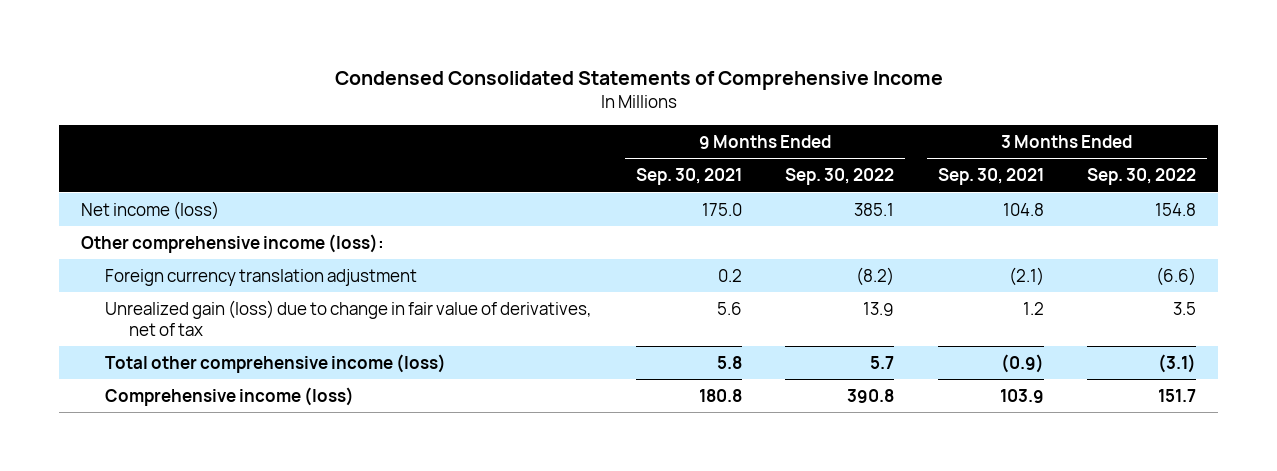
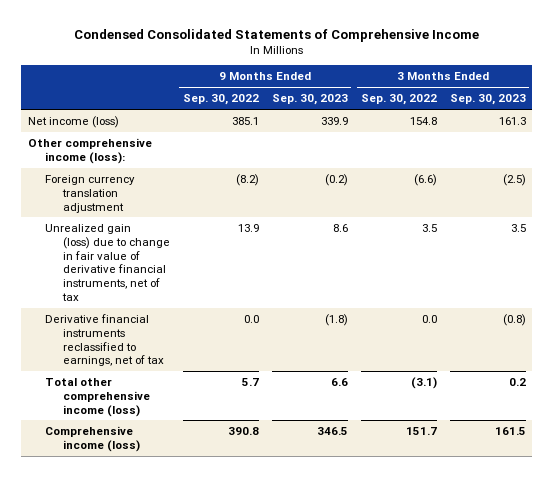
- | 9 Months Ended Sep. 30, 2021 | 9 Months Ended Sep. 30, 2022 | 3 Months Ended Sep. 30, 2021 | 3 Months Ended Sep. 30, 2022
+ | 9 Months Ended Sep. 30, 2022 | 9 Months Ended Sep. 30, 2023 | 3 Months Ended Sep. 30, 2022 | 3 Months Ended Sep. 30, 2023
- Unrealized gain (loss) due to change in fair value of derivatives, net of tax | 5.6 | 13.9 | 1.2 | 3.5
+ Unrealized gain (loss) due to change in fair value of derivative financial instruments, net of tax | 13.9 | 8.6 | 3.5 | 3.5
+ Derivative financial instruments reclassified to earnings, net of tax | 0.0 | (1.8) | 0.0 | (0.8)

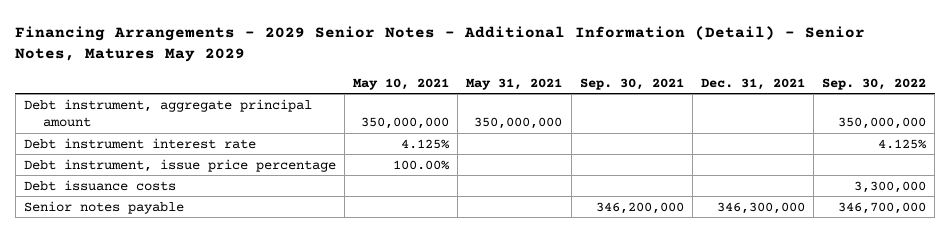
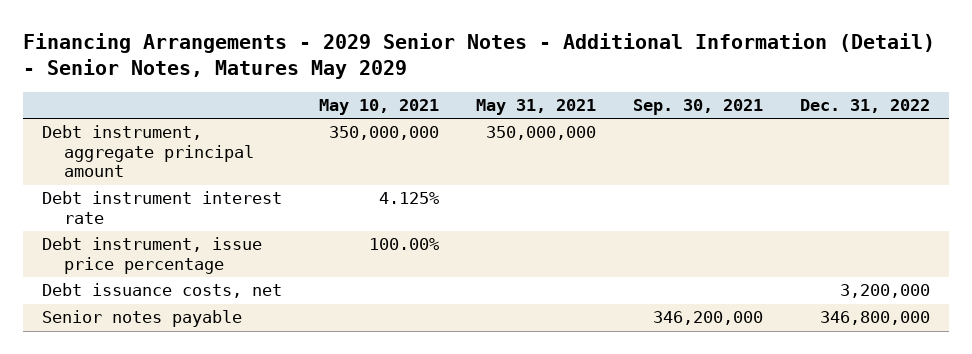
- | May 10, 2021 | May 31, 2021 | Sep. 30, 2021 | Dec. 31, 2021 | Sep. 30, 2022
+ | May 10, 2021 | May 31, 2021 | Sep. 30, 2021 | Dec. 31, 2022
- Debt issuance costs | | | | | 3,300,000
+ Debt issuance costs, net | | | | 3,200,000

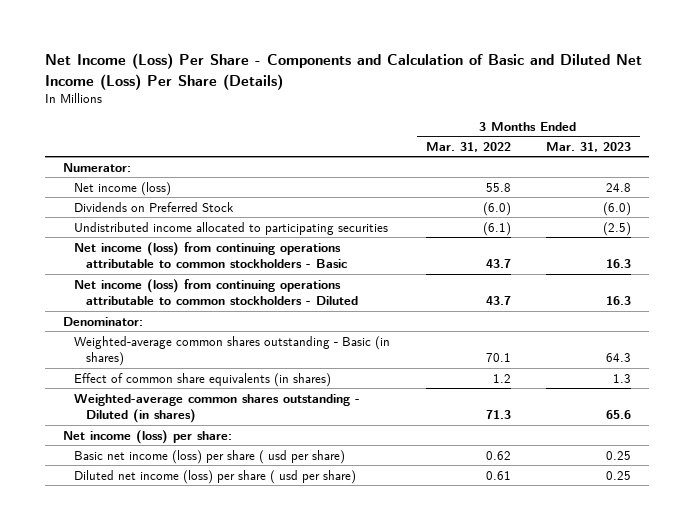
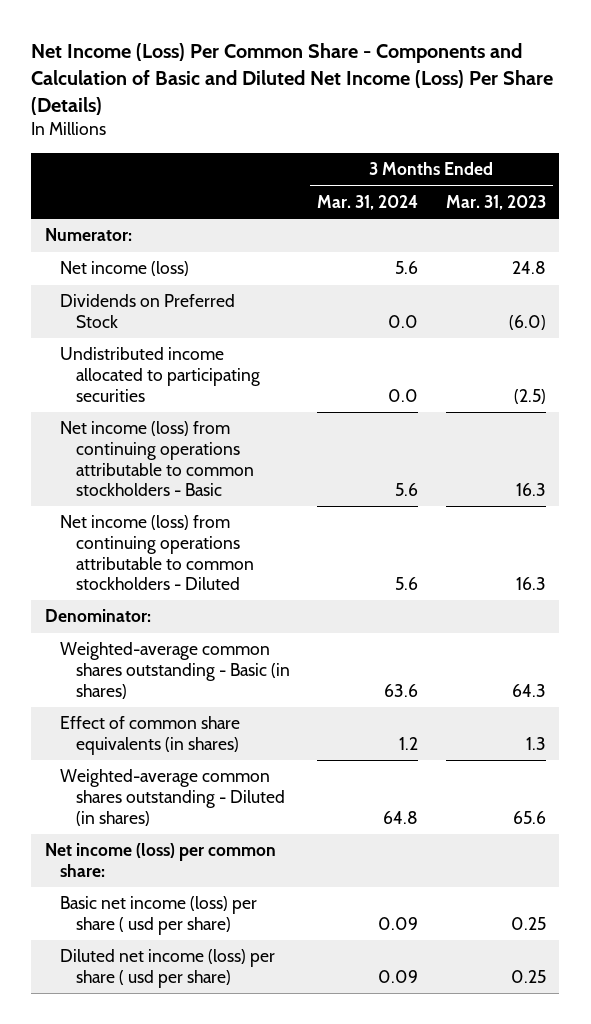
- Net Income (Loss) Per Share - Components and Calculation of Basic and Diluted Net Income (Loss) Per Share (Details)
+ Net Income (Loss) Per Common Share - Components and Calculation of Basic and Diluted Net Income (Loss) Per Share (Details)
- | 3 Months Ended Mar. 31, 2022 | 3 Months Ended Mar. 31, 2023
+ | 3 Months Ended Mar. 31, 2024 | 3 Months Ended Mar. 31, 2023
- Net income (loss) per share:
+ Net income (loss) per common share:

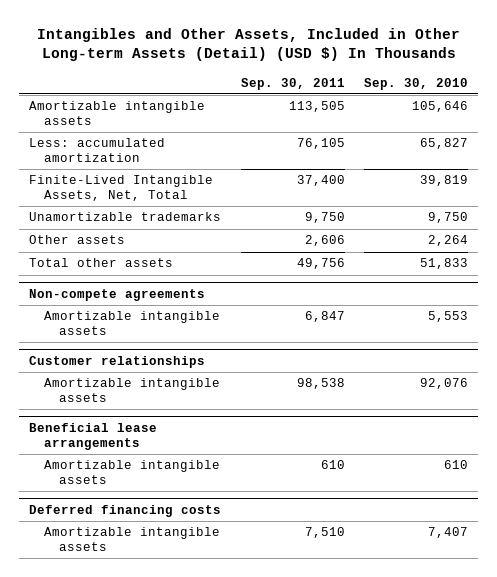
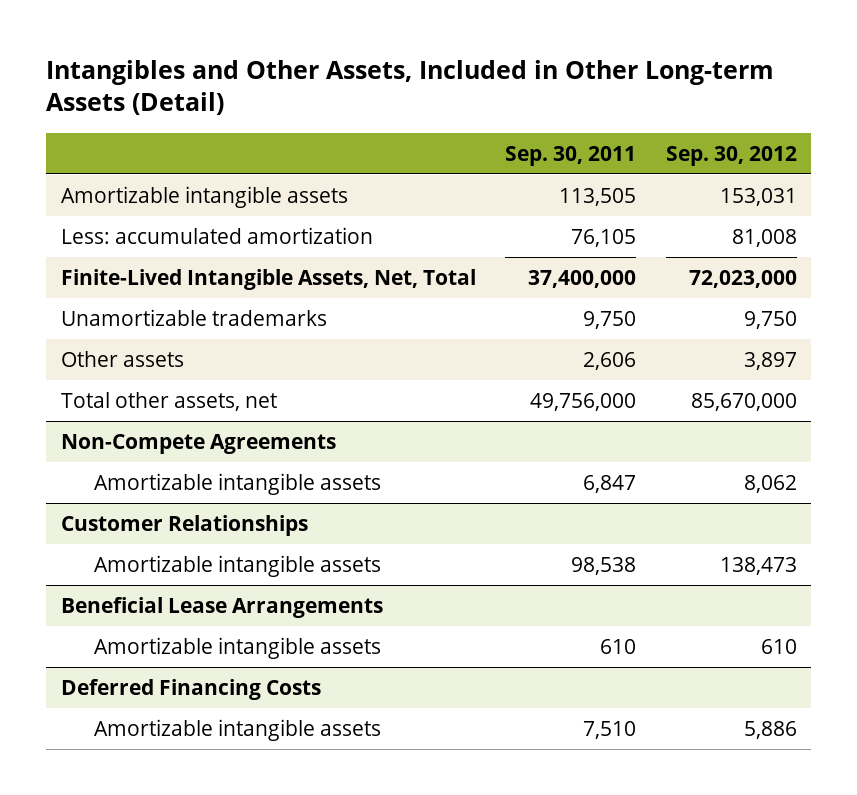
- Intangibles and Other Assets, Included in Other Long-term Assets (Detail) (USD $) In Thousands
+ Intangibles and Other Assets, Included in Other Long-term Assets (Detail)
- | Sep. 30, 2011 | Sep. 30, 2010
+ | Sep. 30, 2011 | Sep. 30, 2012
- Finite-Lived Intangible Assets, Net, Total | 37,400 | 39,819
+ Finite-Lived Intangible Assets, Net, Total | 37,400,000 | 72,023,000
- Total other assets | 49,756 | 51,833
- Non-compete agreements
+ Total other assets, net | 49,756,000 | 85,670,000
+ Non-Compete Agreements
- Customer relationships
+ Customer Relationships
- Beneficial lease arrangements
+ Beneficial Lease Arrangements
- Deferred financing costs
+ Deferred Financing Costs

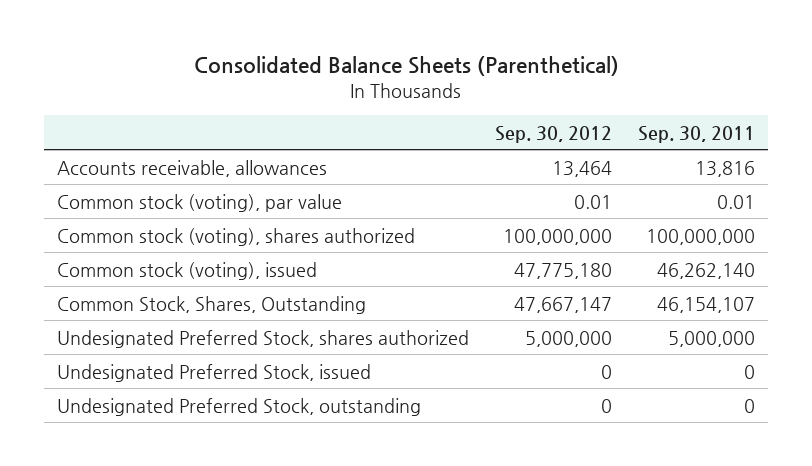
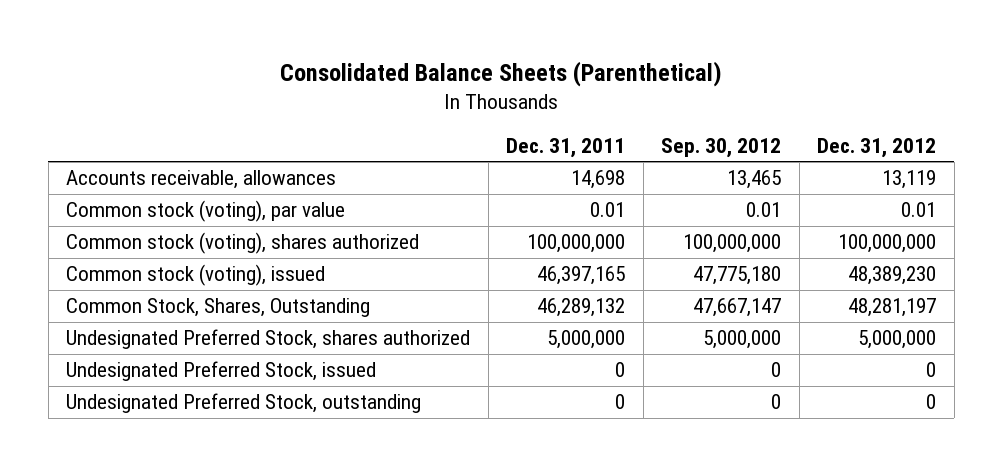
- | Sep. 30, 2012 | Sep. 30, 2011
+ | Dec. 31, 2011 | Sep. 30, 2012 | Dec. 31, 2012
- Accounts receivable, allowances | 13,464 | 13,816
+ Accounts receivable, allowances | 14,698 | 13,465 | 13,119

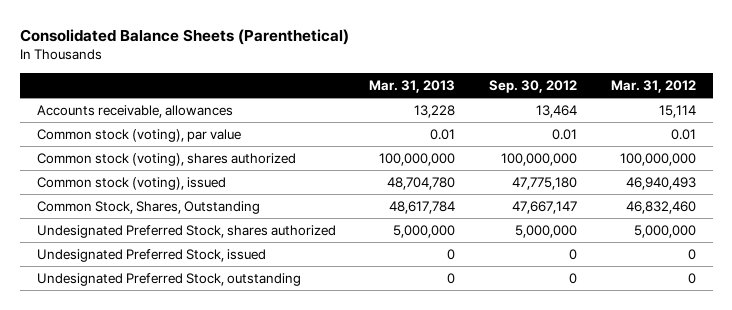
- | Dec. 31, 2011 | Sep. 30, 2012 | Dec. 31, 2012
+ | Mar. 31, 2013 | Sep. 30, 2012 | Mar. 31, 2012
- Accounts receivable, allowances | 14,698 | 13,465 | 13,119
+ Accounts receivable, allowances | 13,228 | 13,464 | 15,114

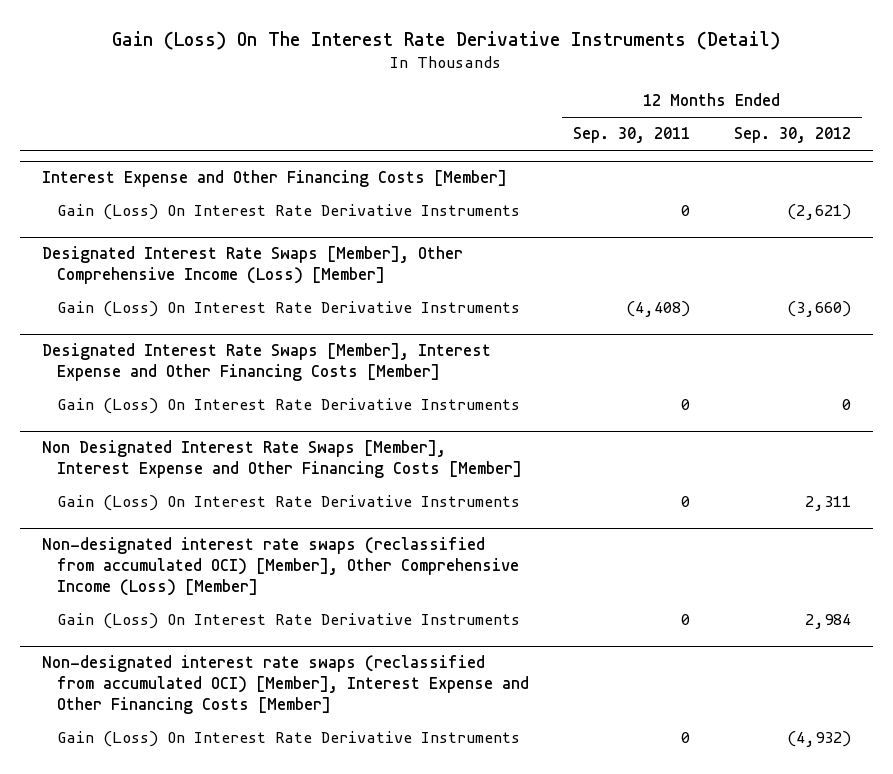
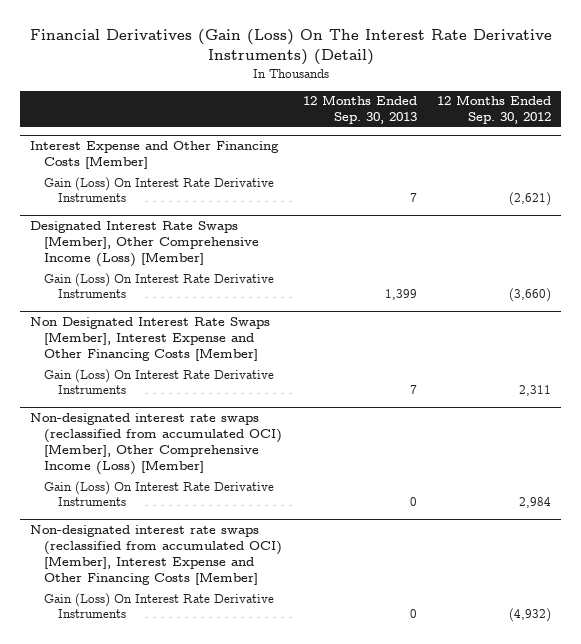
- Gain (Loss) On The Interest Rate Derivative Instruments (Detail)
+ Financial Derivatives (Gain (Loss) On The Interest Rate Derivative Instruments) (Detail)
- | 12 Months Ended Sep. 30, 2011 | 12 Months Ended Sep. 30, 2012
+ | 12 Months Ended Sep. 30, 2013 | 12 Months Ended Sep. 30, 2012
- Designated Interest Rate Swaps [Member], Interest Expense and Other Financing Costs [Member]
- Gain (Loss) On Interest Rate Derivative Instruments | 0 | 0

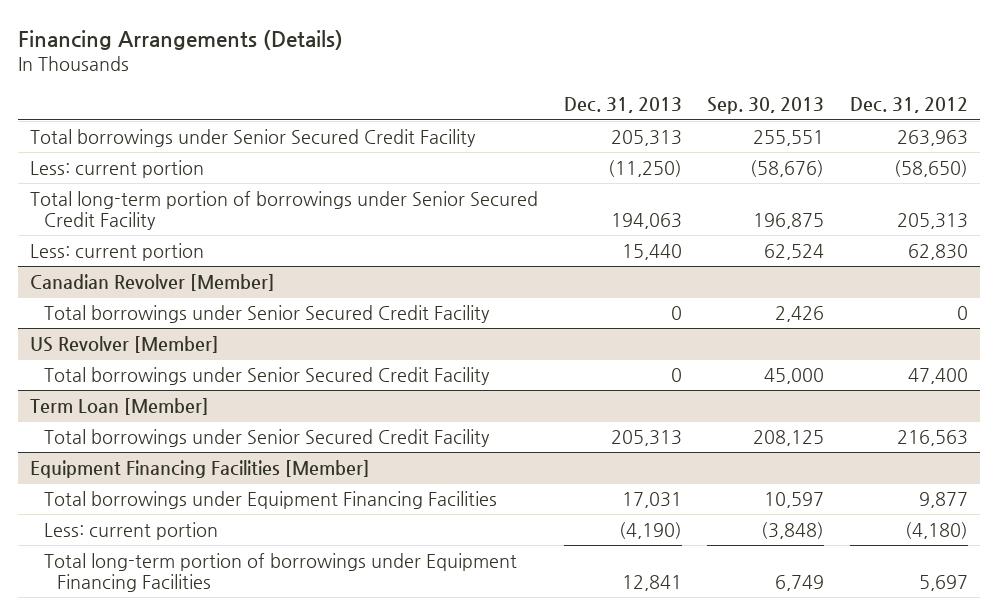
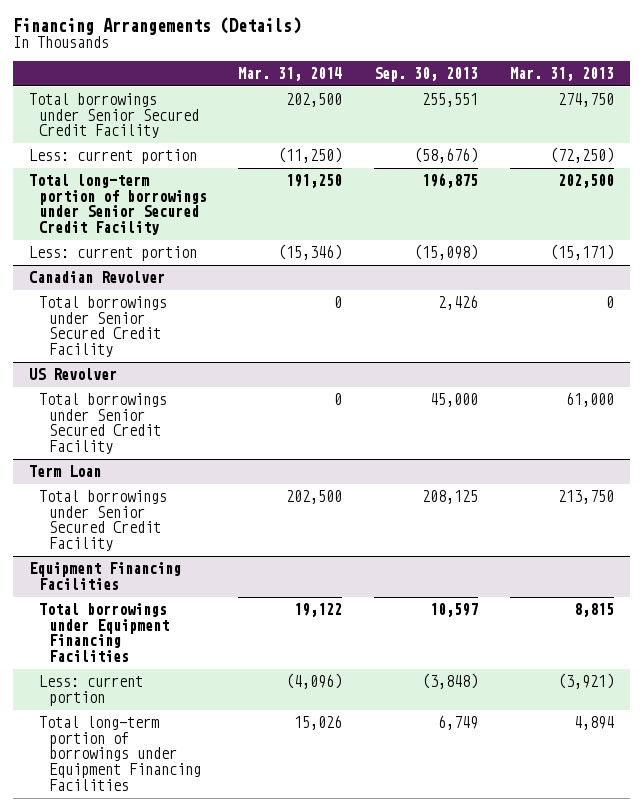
- | Dec. 31, 2013 | Sep. 30, 2013 | Dec. 31, 2012
+ | Mar. 31, 2014 | Sep. 30, 2013 | Mar. 31, 2013
- Less: current portion | 15,440 | 62,524 | 62,830
- Canadian Revolver [Member]
+ Less: current portion | (15,346) | (15,098) | (15,171)
+ Canadian Revolver
- US Revolver [Member]
+ US Revolver
- Term Loan [Member]
+ Term Loan
- Equipment Financing Facilities [Member]
+ Equipment Financing Facilities

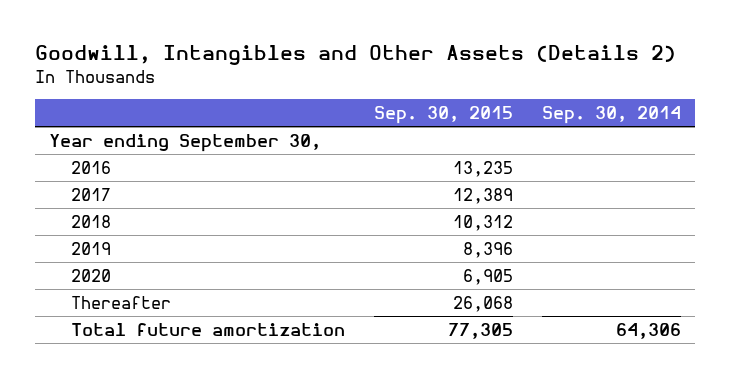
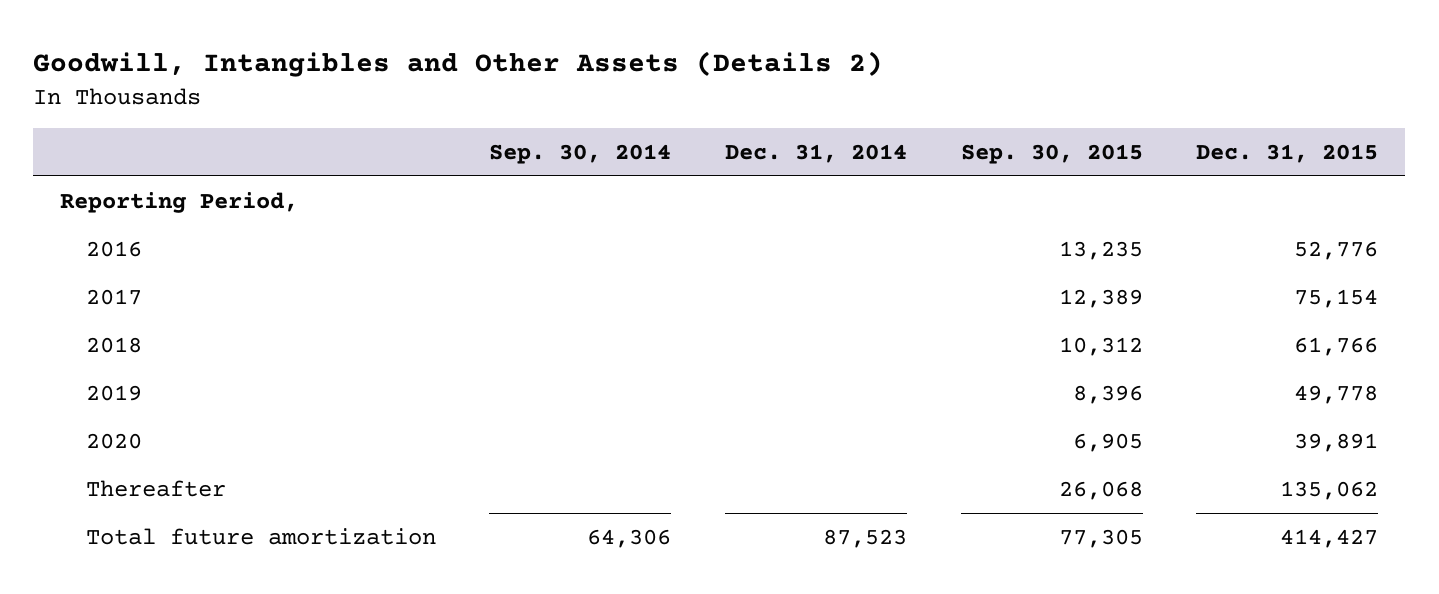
- | Sep. 30, 2015 | Sep. 30, 2014
+ | Sep. 30, 2014 | Dec. 31, 2014 | Sep. 30, 2015 | Dec. 31, 2015
- Year ending September 30,
+ Reporting Period,

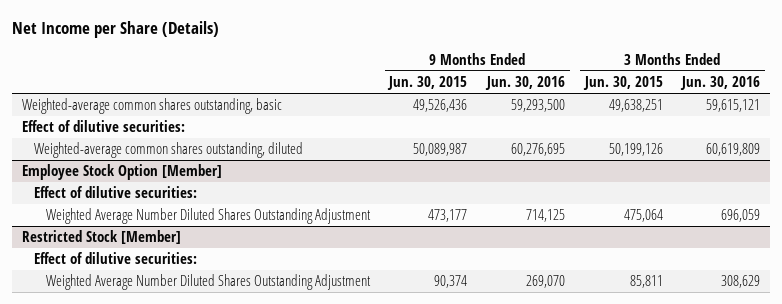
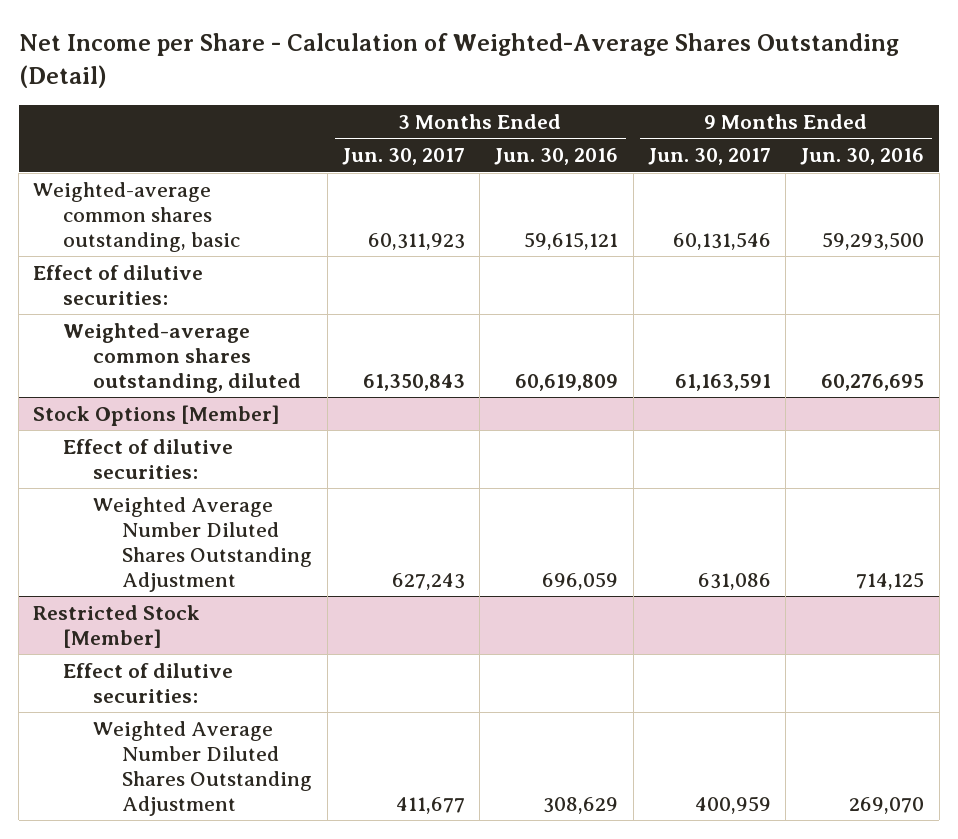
- Net Income per Share (Details)
+ Net Income per Share - Calculation of Weighted-Average Shares Outstanding (Detail)
- | 9 Months Ended Jun. 30, 2015 | 9 Months Ended Jun. 30, 2016 | 3 Months Ended Jun. 30, 2015 | 3 Months Ended Jun. 30, 2016
+ | 3 Months Ended Jun. 30, 2017 | 3 Months Ended Jun. 30, 2016 | 9 Months Ended Jun. 30, 2017 | 9 Months Ended Jun. 30, 2016
- Employee Stock Option [Member]
+ Stock Options [Member]

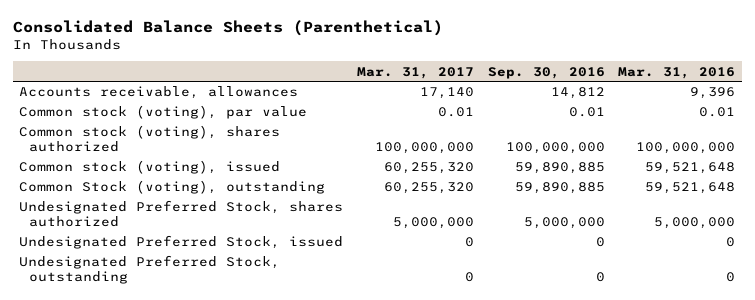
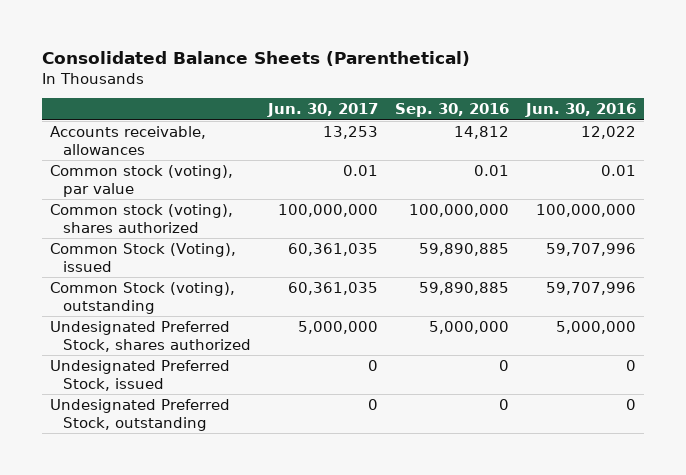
- | Mar. 31, 2017 | Sep. 30, 2016 | Mar. 31, 2016
+ | Jun. 30, 2017 | Sep. 30, 2016 | Jun. 30, 2016
- Common stock (voting), issued | 60,255,320 | 59,890,885 | 59,521,648
+ Common Stock (Voting), issued | 60,361,035 | 59,890,885 | 59,707,996

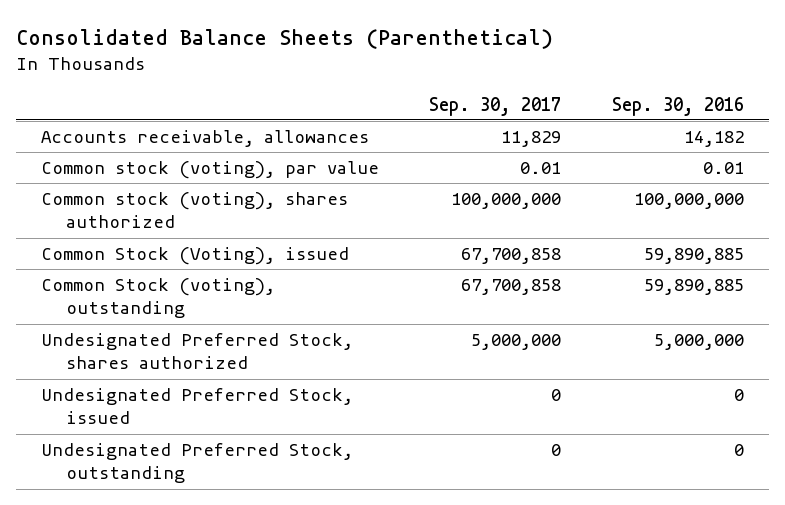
- | Jun. 30, 2017 | Sep. 30, 2016 | Jun. 30, 2016
+ | Sep. 30, 2017 | Sep. 30, 2016
- Accounts receivable, allowances | 13,253 | 14,812 | 12,022
+ Accounts receivable, allowances | 11,829 | 14,182

